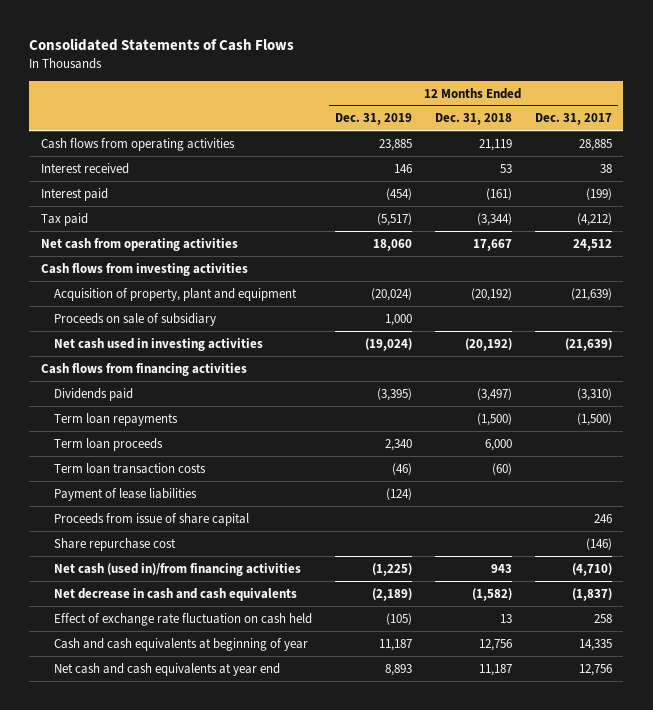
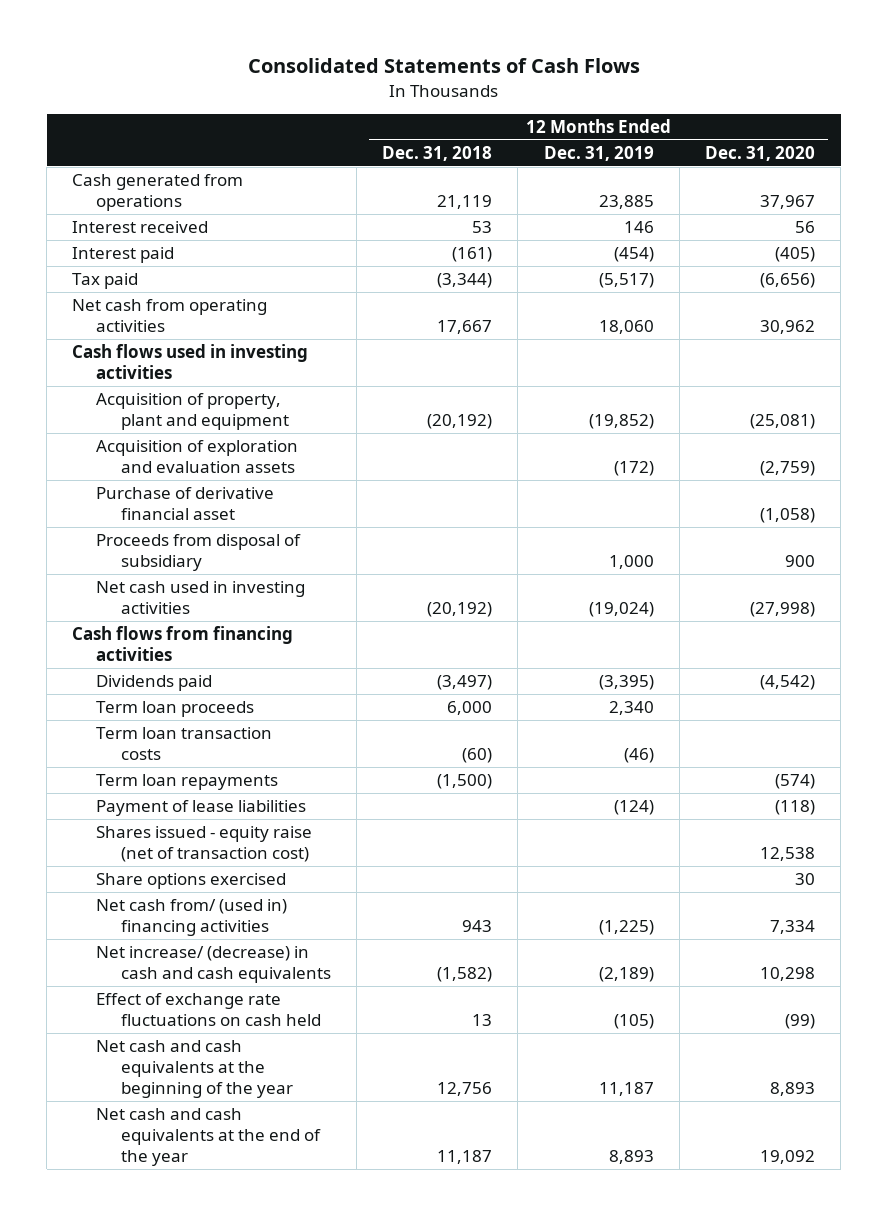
- | 12 Months Ended Dec. 31, 2019 | 12 Months Ended Dec. 31, 2018 | 12 Months Ended Dec. 31, 2017
+ | 12 Months Ended Dec. 31, 2018 | 12 Months Ended Dec. 31, 2019 | 12 Months Ended Dec. 31, 2020
- Cash flows from operating activities | 23,885 | 21,119 | 28,885
+ Cash generated from operations | 21,119 | 23,885 | 37,967
- Cash flows from investing activities
- Acquisition of property, plant and equipment | (20,024) | (20,192) | (21,639)
- Proceeds on sale of subsidiary | 1,000 | |
+ Cash flows used in investing activities
+ Acquisition of property, plant and equipment | (20,192) | (19,852) | (25,081)
+ Acquisition of exploration and evaluation assets | | (172) | (2,759)
+ Purchase of derivative financial asset | | | (1,058)
+ Proceeds from disposal of subsidiary | | 1,000 | 900
moved down: Term loan repayments | (1,500) | | (574)
- Proceeds from issue of share capital | | | 246
- Share repurchase cost | | | (146)
- Net cash (used in)/from financing activities | (1,225) | 943 | (4,710)
- Net decrease in cash and cash equivalents | (2,189) | (1,582) | (1,837)
- Effect of exchange rate fluctuation on cash held | (105) | 13 | 258
- Cash and cash equivalents at beginning of year | 11,187 | 12,756 | 14,335
- Net cash and cash equivalents at year end | 8,893 | 11,187 | 12,756
+ Shares issued - equity raise (net of transaction cost) | | | 12,538
+ Share options exercised | | | 30
+ Net cash from/ (used in) financing activities | 943 | (1,225) | 7,334
+ Net increase/ (decrease) in cash and cash equivalents | (1,582) | (2,189) | 10,298
+ Effect of exchange rate fluctuations on cash held | 13 | (105) | (99)
+ Net cash and cash equivalents at the beginning of the year | 12,756 | 11,187 | 8,893
+ Net cash and cash equivalents at the end of the year | 11,187 | 8,893 | 19,092

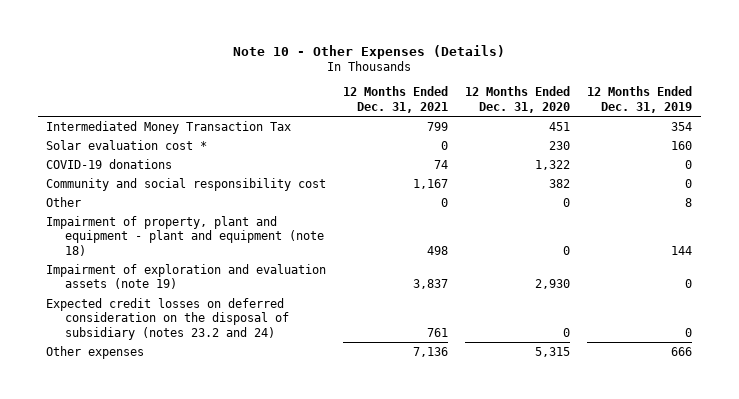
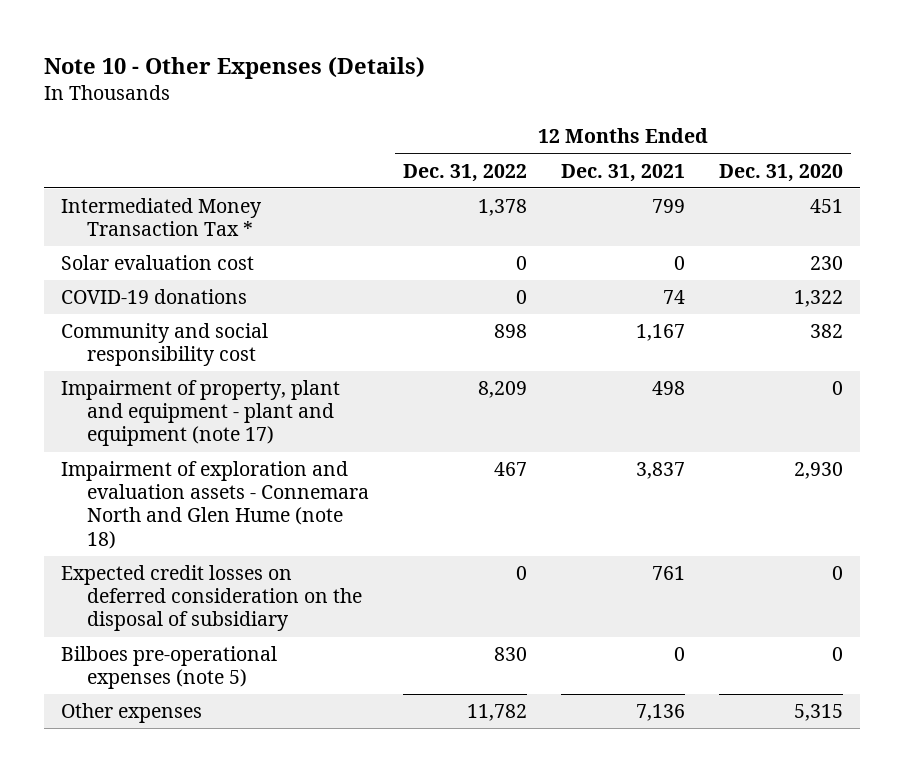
- | 12 Months Ended Dec. 31, 2021 | 12 Months Ended Dec. 31, 2020 | 12 Months Ended Dec. 31, 2019
+ | 12 Months Ended Dec. 31, 2022 | 12 Months Ended Dec. 31, 2021 | 12 Months Ended Dec. 31, 2020
- Intermediated Money Transaction Tax | 799 | 451 | 354
- Solar evaluation cost * | 0 | 230 | 160
+ Intermediated Money Transaction Tax * | 1,378 | 799 | 451
+ Solar evaluation cost | 0 | 0 | 230
- Other | 0 | 0 | 8
- Impairment of property, plant and equipment - plant and equipment (note 18) | 498 | 0 | 144
- Impairment of exploration and evaluation assets (note 19) | 3,837 | 2,930 | 0
- Expected credit losses on deferred consideration on the disposal of subsidiary (notes 23.2 and 24) | 761 | 0 | 0
+ Impairment of property, plant and equipment - plant and equipment (note 17) | 8,209 | 498 | 0
+ Impairment of exploration and evaluation assets - Connemara North and Glen Hume (note 18) | 467 | 3,837 | 2,930
+ Expected credit losses on deferred consideration on the disposal of subsidiary | 0 | 761 | 0
+ Bilboes pre-operational expenses (note 5) | 830 | 0 | 0

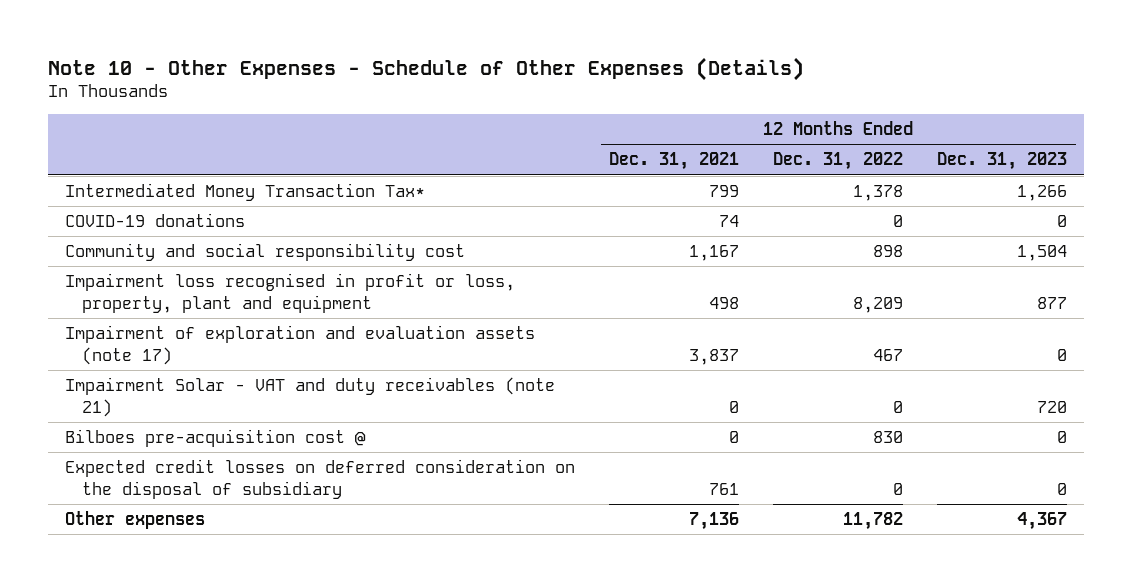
- Note 10 - Other Expenses (Details)
+ Note 10 - Other Expenses - Schedule of Other Expenses (Details)
- | 12 Months Ended Dec. 31, 2022 | 12 Months Ended Dec. 31, 2021 | 12 Months Ended Dec. 31, 2020
+ | 12 Months Ended Dec. 31, 2021 | 12 Months Ended Dec. 31, 2022 | 12 Months Ended Dec. 31, 2023
- Intermediated Money Transaction Tax * | 1,378 | 799 | 451
- Solar evaluation cost | 0 | 0 | 230
+ Intermediated Money Transaction Tax* | 799 | 1,378 | 1,266
- Impairment of property, plant and equipment - plant and equipment (note 17) | 8,209 | 498 | 0
- Impairment of exploration and evaluation assets - Connemara North and Glen Hume (note 18) | 467 | 3,837 | 2,930
+ Impairment loss recognised in profit or loss, property, plant and equipment | 498 | 8,209 | 877
+ Impairment of exploration and evaluation assets (note 17) | 3,837 | 467 | 0
+ Impairment Solar - VAT and duty receivables (note 21) | 0 | 0 | 720
+ Bilboes pre-acquisition cost @ | 0 | 830 | 0
- Bilboes pre-operational expenses (note 5) | 830 | 0 | 0

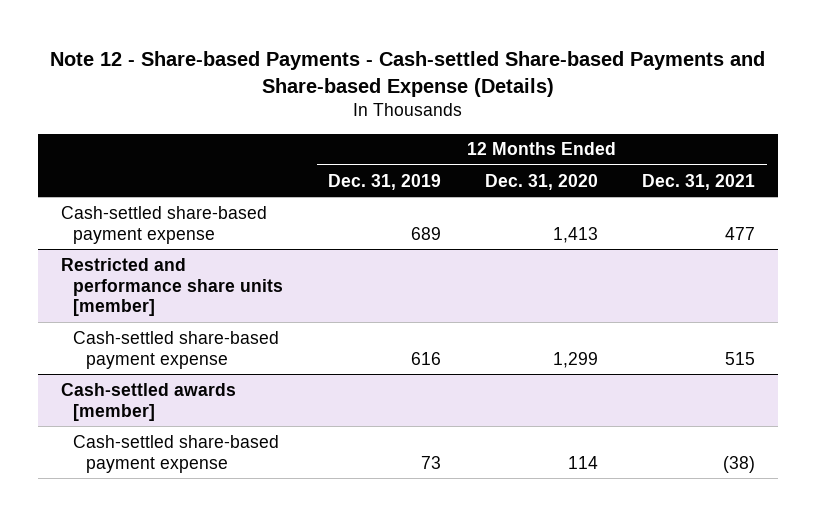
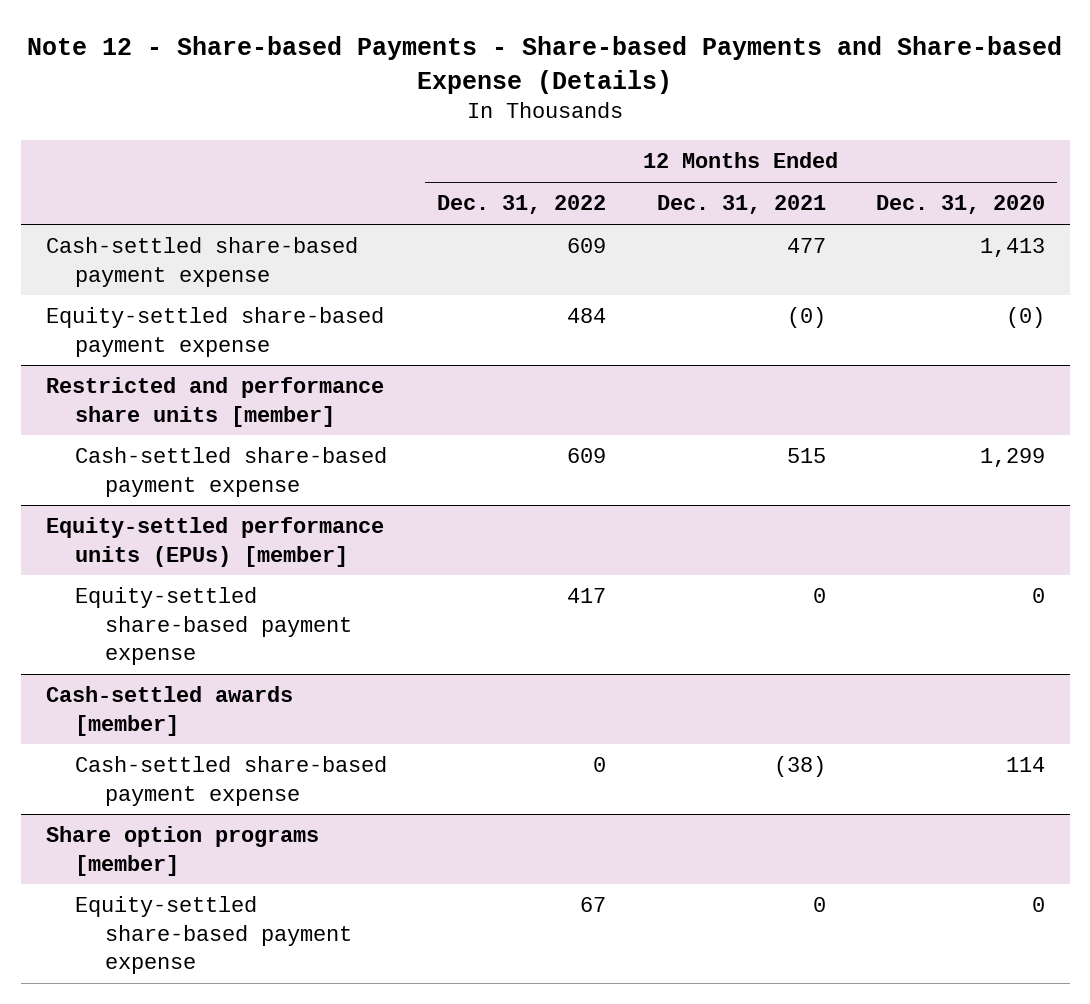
- Note 12 - Share-based Payments - Cash-settled Share-based Payments and Share-based Expense (Details)
+ Note 12 - Share-based Payments - Share-based Payments and Share-based Expense (Details)
- | 12 Months Ended Dec. 31, 2019 | 12 Months Ended Dec. 31, 2020 | 12 Months Ended Dec. 31, 2021
+ | 12 Months Ended Dec. 31, 2022 | 12 Months Ended Dec. 31, 2021 | 12 Months Ended Dec. 31, 2020
+ Equity-settled share-based payment expense | 484 | (0) | (0)
+ Equity-settled performance units (EPUs) [member]
+ Equity-settled share-based payment expense | 417 | 0 | 0
+ Share option programs [member]
+ Equity-settled share-based payment expense | 67 | 0 | 0

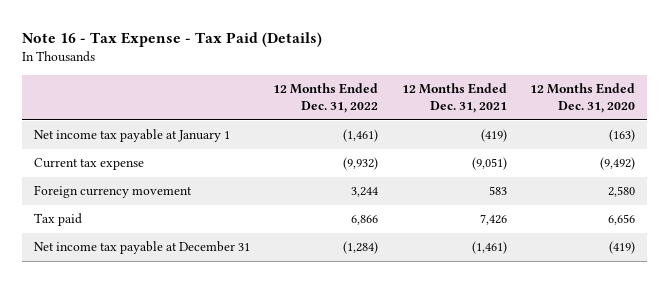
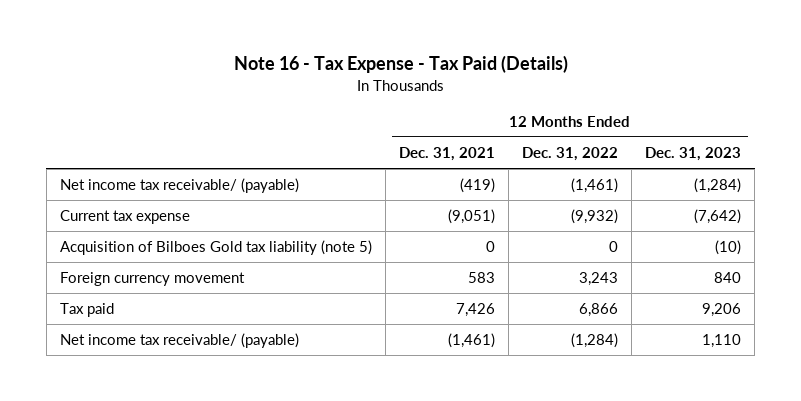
- | 12 Months Ended Dec. 31, 2022 | 12 Months Ended Dec. 31, 2021 | 12 Months Ended Dec. 31, 2020
+ | 12 Months Ended Dec. 31, 2021 | 12 Months Ended Dec. 31, 2022 | 12 Months Ended Dec. 31, 2023
- Net income tax payable at January 1 | (1,461) | (419) | (163)
+ Net income tax receivable/ (payable) | (419) | (1,461) | (1,284)
- Foreign currency movement | 3,244 | 583 | 2,580
+ Acquisition of Bilboes Gold tax liability (note 5) | 0 | 0 | (10)
+ Foreign currency movement | 583 | 3,243 | 840
- Net income tax payable at December 31 | (1,284) | (1,461) | (419)
+ Net income tax receivable/ (payable) | (1,461) | (1,284) | 1,110

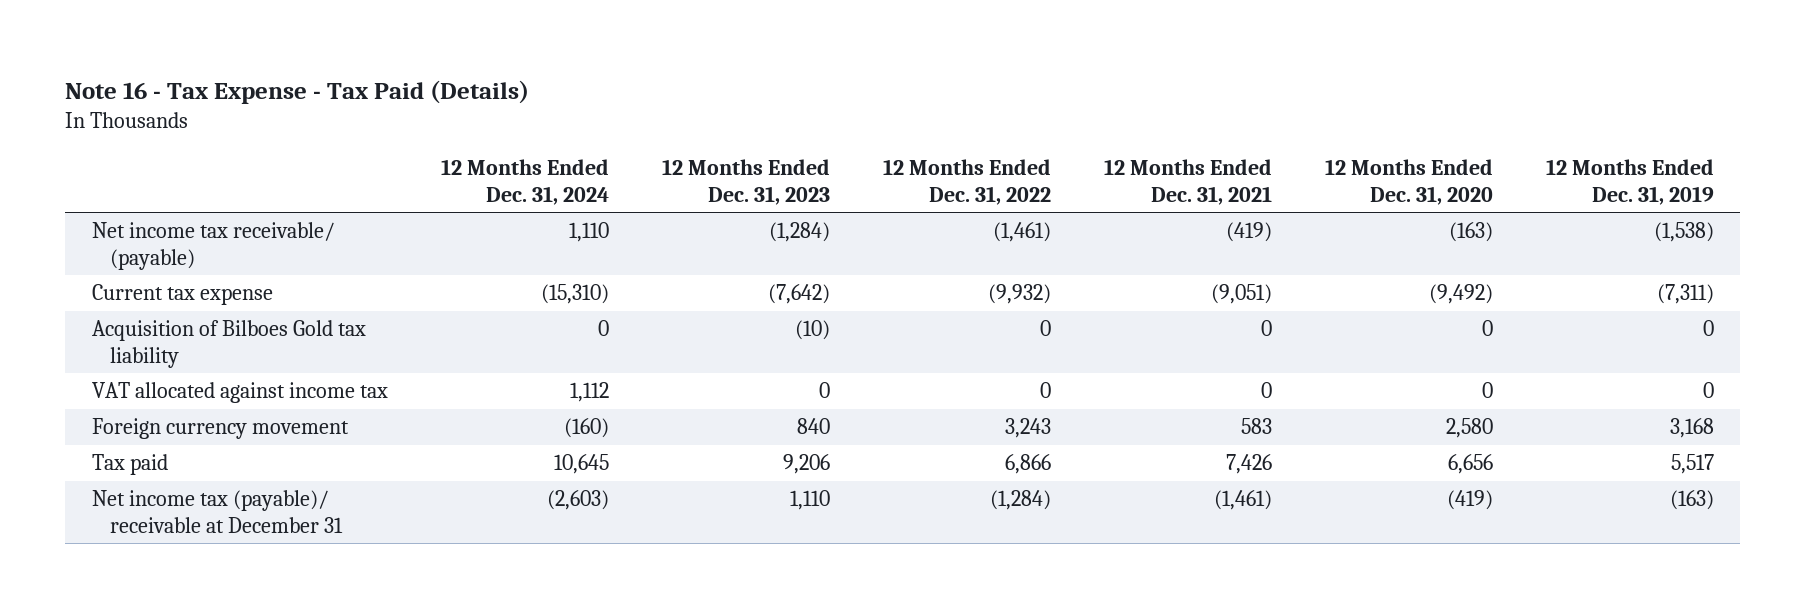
- | 12 Months Ended Dec. 31, 2021 | 12 Months Ended Dec. 31, 2022 | 12 Months Ended Dec. 31, 2023
+ | 12 Months Ended Dec. 31, 2024 | 12 Months Ended Dec. 31, 2023 | 12 Months Ended Dec. 31, 2022 | 12 Months Ended Dec. 31, 2021 | 12 Months Ended Dec. 31, 2020 | 12 Months Ended Dec. 31, 2019
- Acquisition of Bilboes Gold tax liability (note 5) | 0 | 0 | (10)
+ Acquisition of Bilboes Gold tax liability | 0 | (10) | 0 | 0 | 0 | 0
+ VAT allocated against income tax | 1,112 | 0 | 0 | 0 | 0 | 0
- Net income tax receivable/ (payable) | (1,461) | (1,284) | 1,110
+ Net income tax (payable)/ receivable at December 31 | (2,603) | 1,110 | (1,284) | (1,461) | (419) | (163)

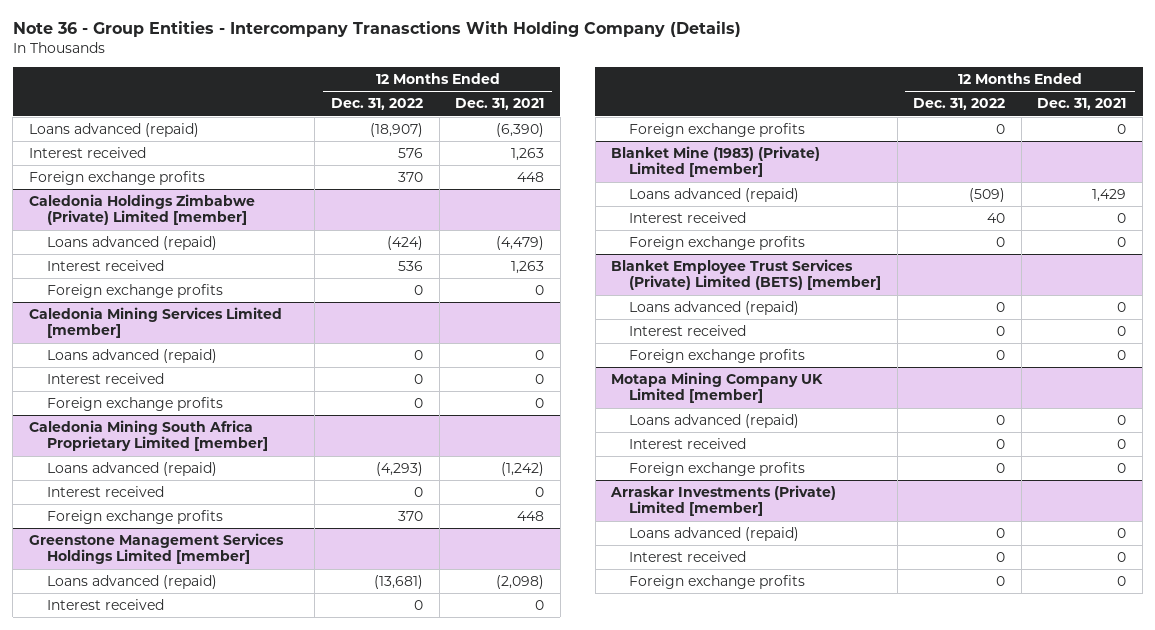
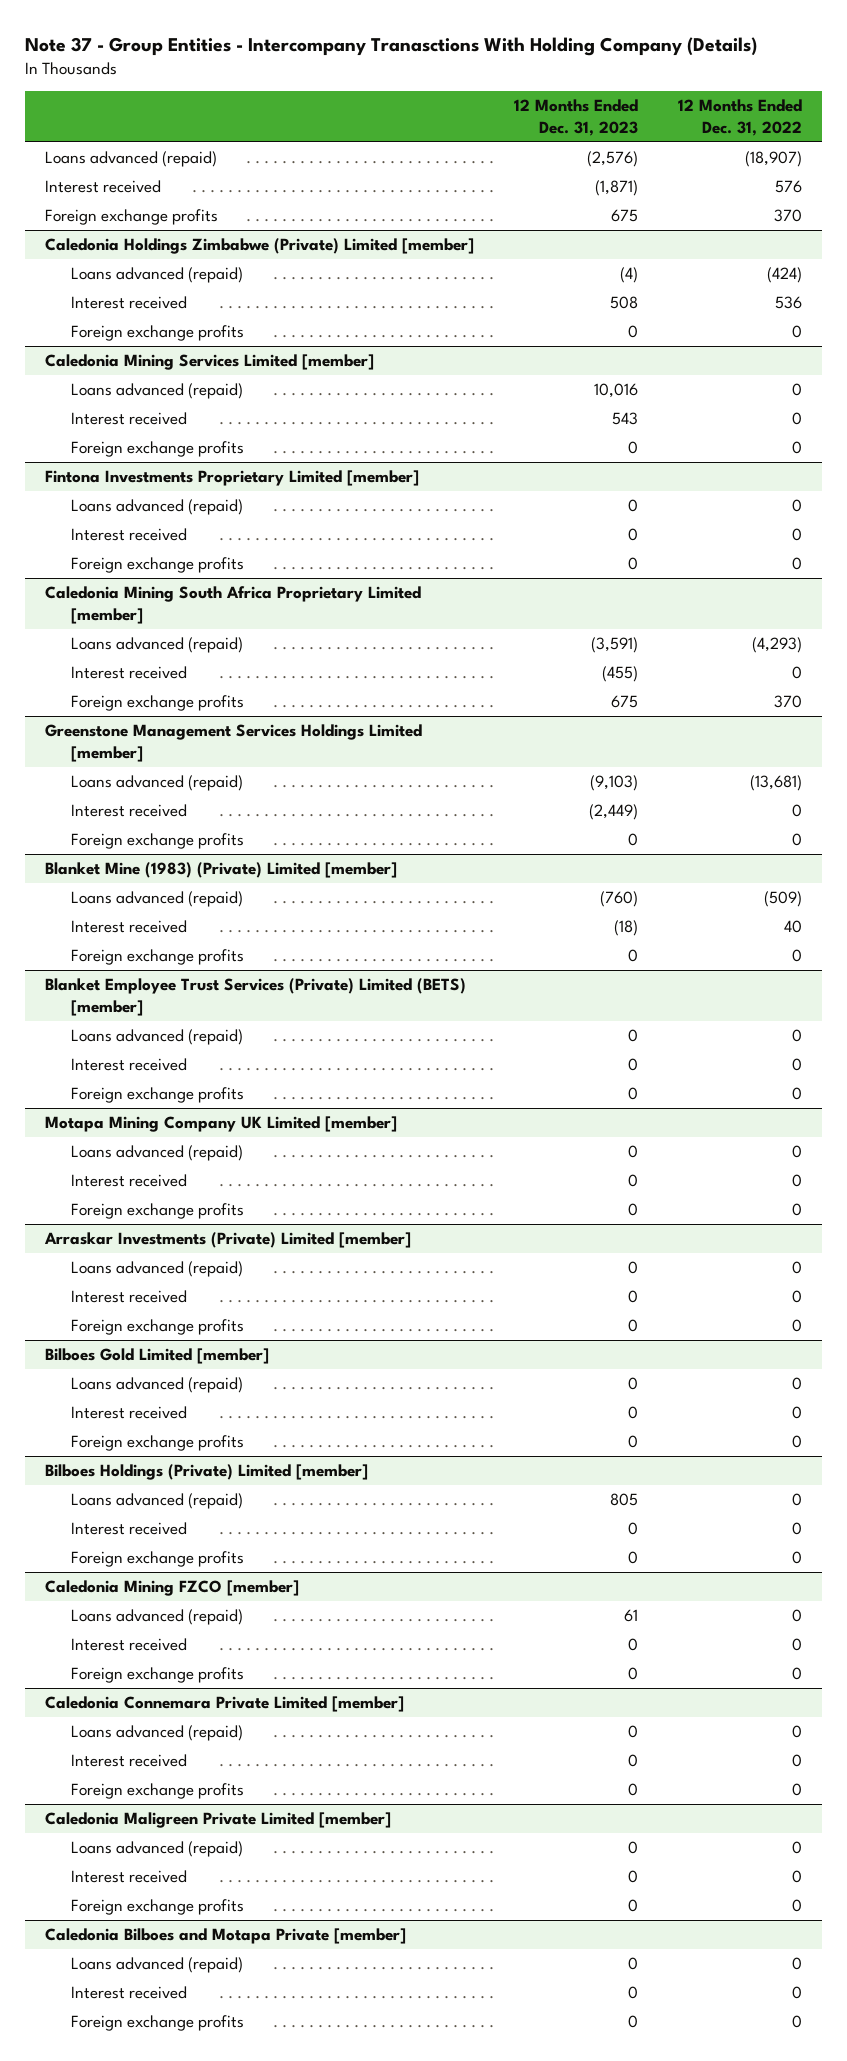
- Note 36 - Group Entities - Intercompany Tranasctions With Holding Company (Details)
+ Note 37 - Group Entities - Intercompany Tranasctions With Holding Company (Details)
- | 12 Months Ended Dec. 31, 2022 | 12 Months Ended Dec. 31, 2021
+ | 12 Months Ended Dec. 31, 2023 | 12 Months Ended Dec. 31, 2022
+ Fintona Investments Proprietary Limited [member]
+ Loans advanced (repaid) | 0 | 0
+ Interest received | 0 | 0
+ Foreign exchange profits | 0 | 0
+ Bilboes Gold Limited [member]
+ Loans advanced (repaid) | 0 | 0
+ Interest received | 0 | 0
+ Foreign exchange profits | 0 | 0
+ Bilboes Holdings (Private) Limited [member]
+ Loans advanced (repaid) | 805 | 0
+ Interest received | 0 | 0
+ Foreign exchange profits | 0 | 0
+ Caledonia Mining FZCO [member]
+ Loans advanced (repaid) | 61 | 0
+ Interest received | 0 | 0
+ Foreign exchange profits | 0 | 0
+ Caledonia Connemara Private Limited [member]
+ Loans advanced (repaid) | 0 | 0
+ Interest received | 0 | 0
+ Foreign exchange profits | 0 | 0
+ Caledonia Maligreen Private Limited [member]
+ Loans advanced (repaid) | 0 | 0
+ Interest received | 0 | 0
+ Foreign exchange profits | 0 | 0
+ Caledonia Bilboes and Motapa Private [member]
+ Loans advanced (repaid) | 0 | 0
+ Interest received | 0 | 0
+ Foreign exchange profits | 0 | 0

